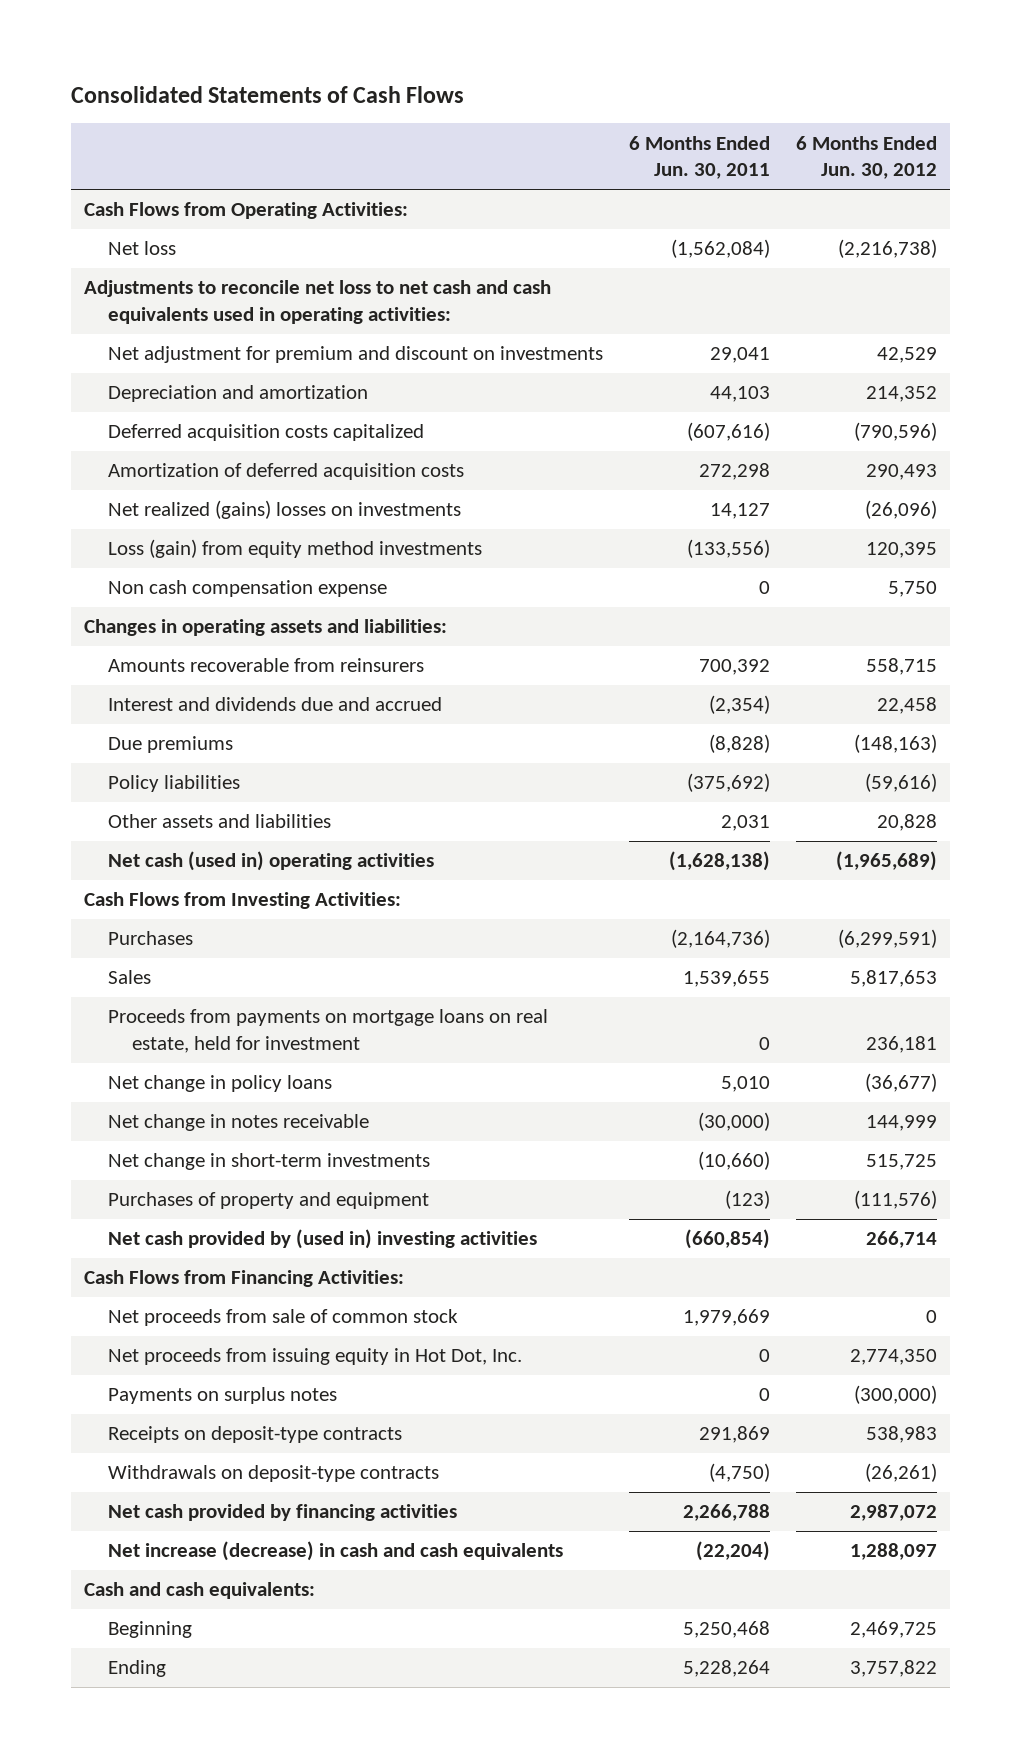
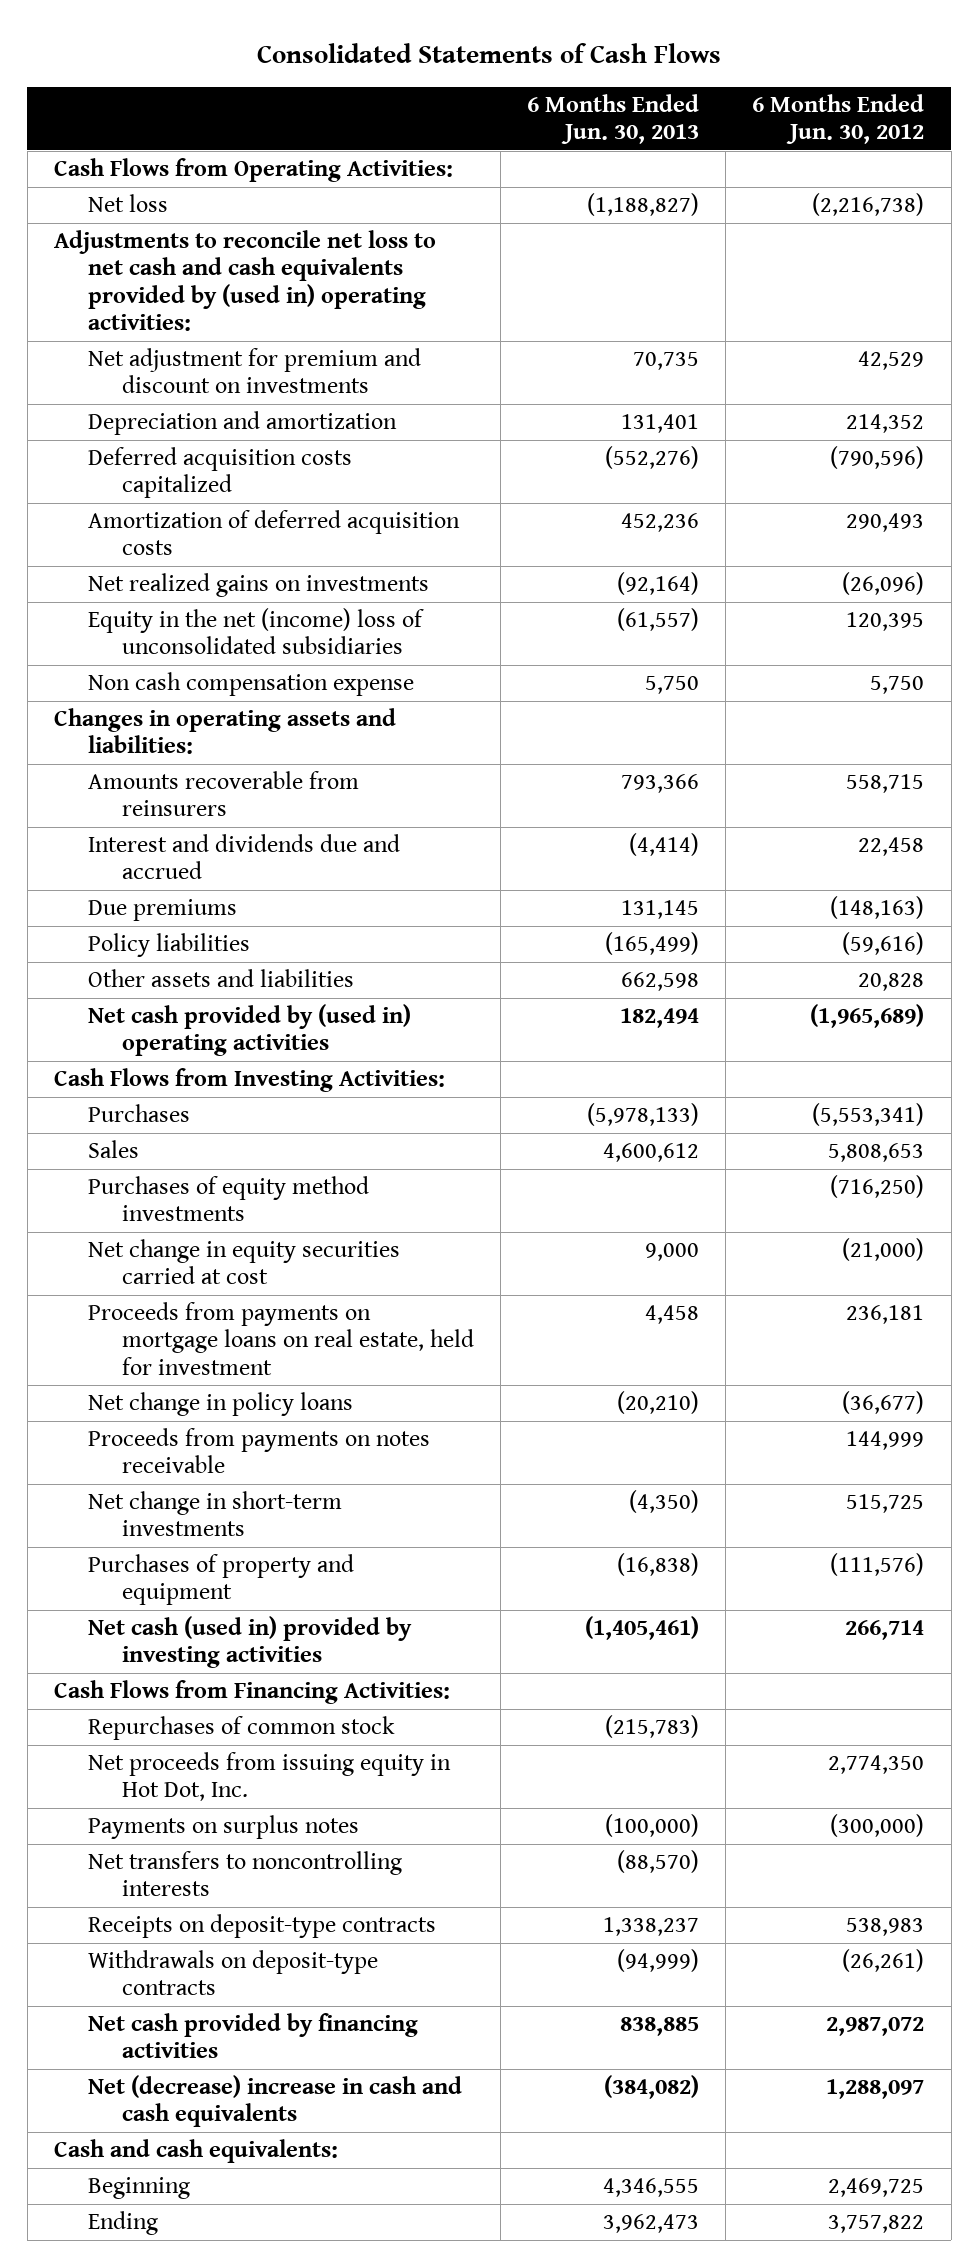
- | 6 Months Ended Jun. 30, 2011 | 6 Months Ended Jun. 30, 2012
+ | 6 Months Ended Jun. 30, 2013 | 6 Months Ended Jun. 30, 2012
- Adjustments to reconcile net loss to net cash and cash equivalents used in operating activities:
+ Adjustments to reconcile net loss to net cash and cash equivalents provided by (used in) operating activities:
- Net realized (gains) losses on investments | 14,127 | (26,096)
- Loss (gain) from equity method investments | (133,556) | 120,395
+ Net realized gains on investments | (92,164) | (26,096)
+ Equity in the net (income) loss of unconsolidated subsidiaries | (61,557) | 120,395
- Net cash (used in) operating activities | (1,628,138) | (1,965,689)
+ Net cash provided by (used in) operating activities | 182,494 | (1,965,689)
- Purchases | (2,164,736) | (6,299,591)
- Sales | 1,539,655 | 5,817,653
+ Purchases | (5,978,133) | (5,553,341)
+ Sales | 4,600,612 | 5,808,653
+ Purchases of equity method investments | | (716,250)
+ Net change in equity securities carried at cost | 9,000 | (21,000)
- Net change in notes receivable | (30,000) | 144,999
+ Proceeds from payments on notes receivable | | 144,999
- Net cash provided by (used in) investing activities | (660,854) | 266,714
+ Net cash (used in) provided by investing activities | (1,405,461) | 266,714
- Net proceeds from sale of common stock | 1,979,669 | 0
+ Repurchases of common stock | (215,783) |
+ Net transfers to noncontrolling interests | (88,570) |
- Net increase (decrease) in cash and cash equivalents | (22,204) | 1,288,097
+ Net (decrease) increase in cash and cash equivalents | (384,082) | 1,288,097

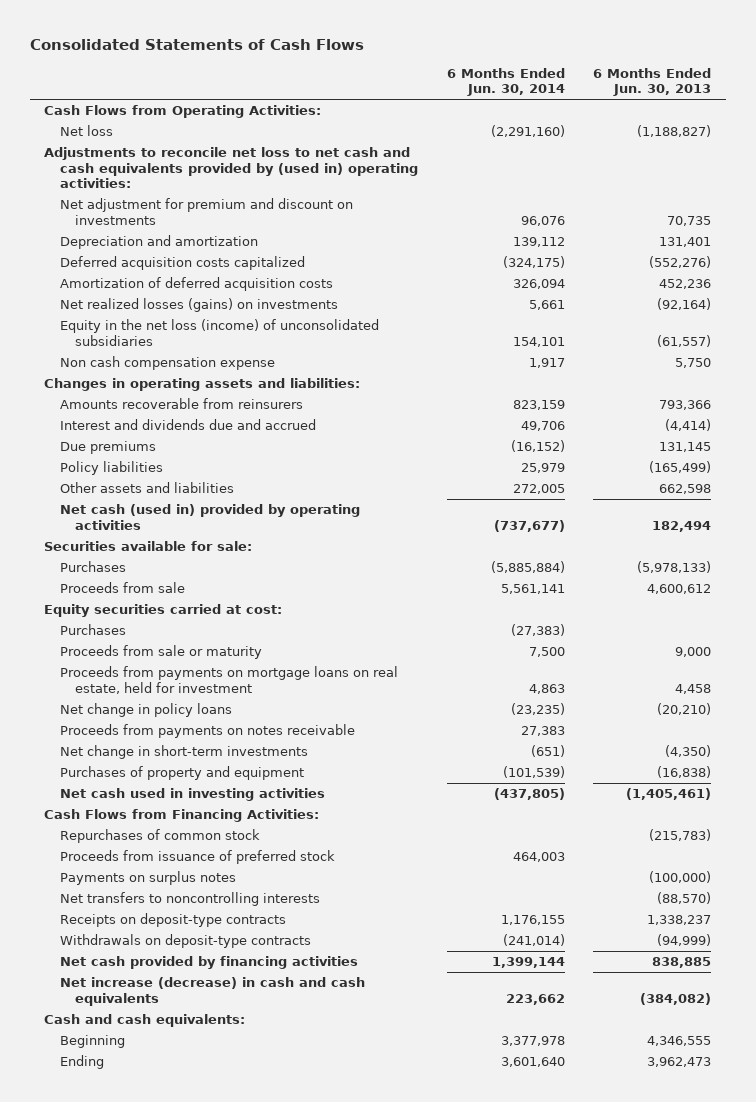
- | 6 Months Ended Jun. 30, 2013 | 6 Months Ended Jun. 30, 2012
+ | 6 Months Ended Jun. 30, 2014 | 6 Months Ended Jun. 30, 2013
- Net realized gains on investments | (92,164) | (26,096)
- Equity in the net (income) loss of unconsolidated subsidiaries | (61,557) | 120,395
+ Net realized losses (gains) on investments | 5,661 | (92,164)
+ Equity in the net loss (income) of unconsolidated subsidiaries | 154,101 | (61,557)
- Net cash provided by (used in) operating activities | 182,494 | (1,965,689)
- Cash Flows from Investing Activities:
+ Net cash (used in) provided by operating activities | (737,677) | 182,494
+ Securities available for sale:
- Sales | 4,600,612 | 5,808,653
- Purchases of equity method investments | | (716,250)
- Net change in equity securities carried at cost | 9,000 | (21,000)
+ Proceeds from sale | 5,561,141 | 4,600,612
+ Equity securities carried at cost:
+ Purchases | (27,383) |
+ Proceeds from sale or maturity | 7,500 | 9,000
- Net cash (used in) provided by investing activities | (1,405,461) | 266,714
+ Net cash used in investing activities | (437,805) | (1,405,461)
- Net proceeds from issuing equity in Hot Dot, Inc. | | 2,774,350
+ Proceeds from issuance of preferred stock | 464,003 |
- Net (decrease) increase in cash and cash equivalents | (384,082) | 1,288,097
+ Net increase (decrease) in cash and cash equivalents | 223,662 | (384,082)

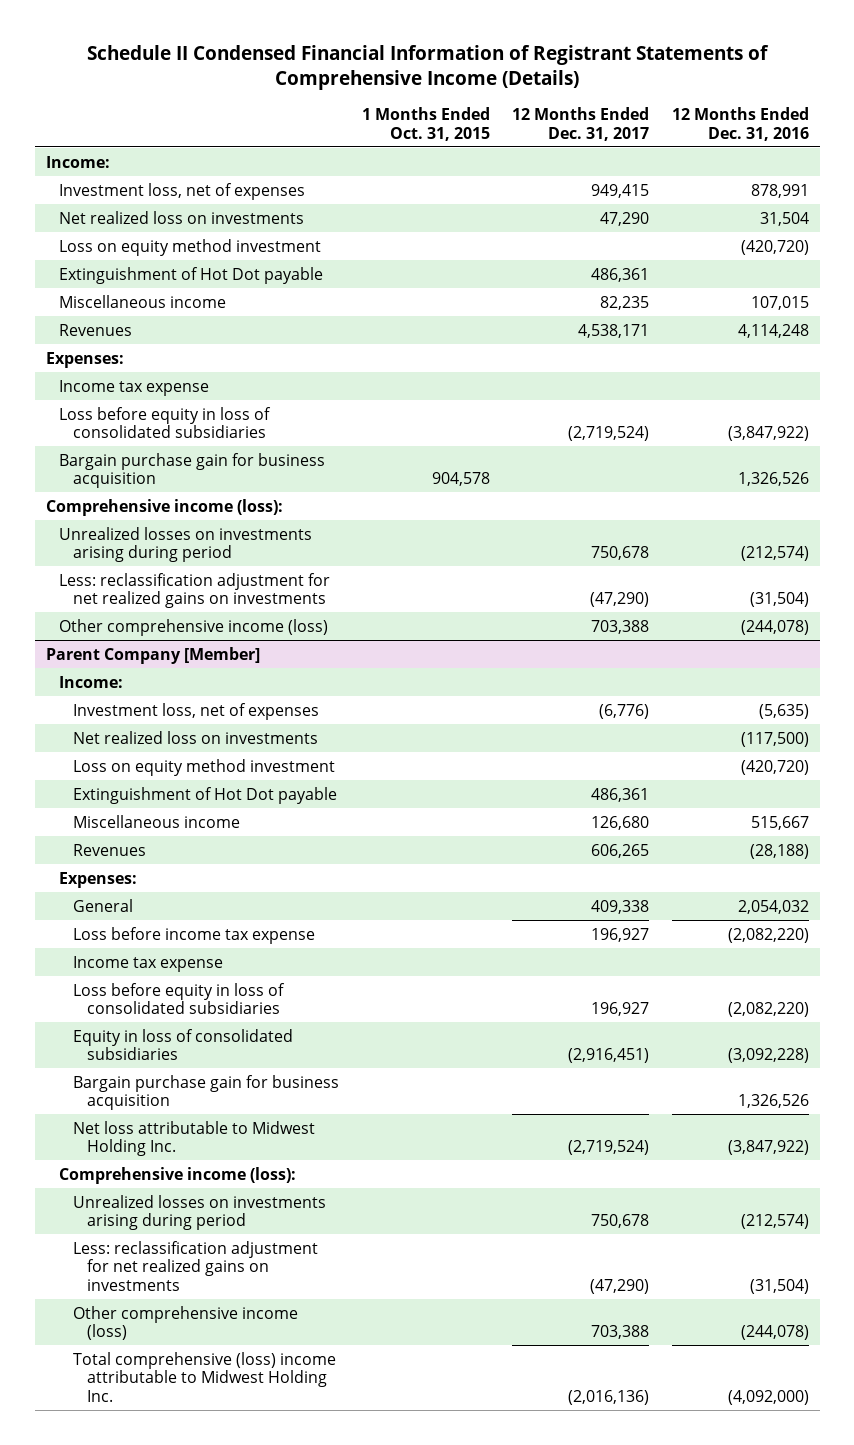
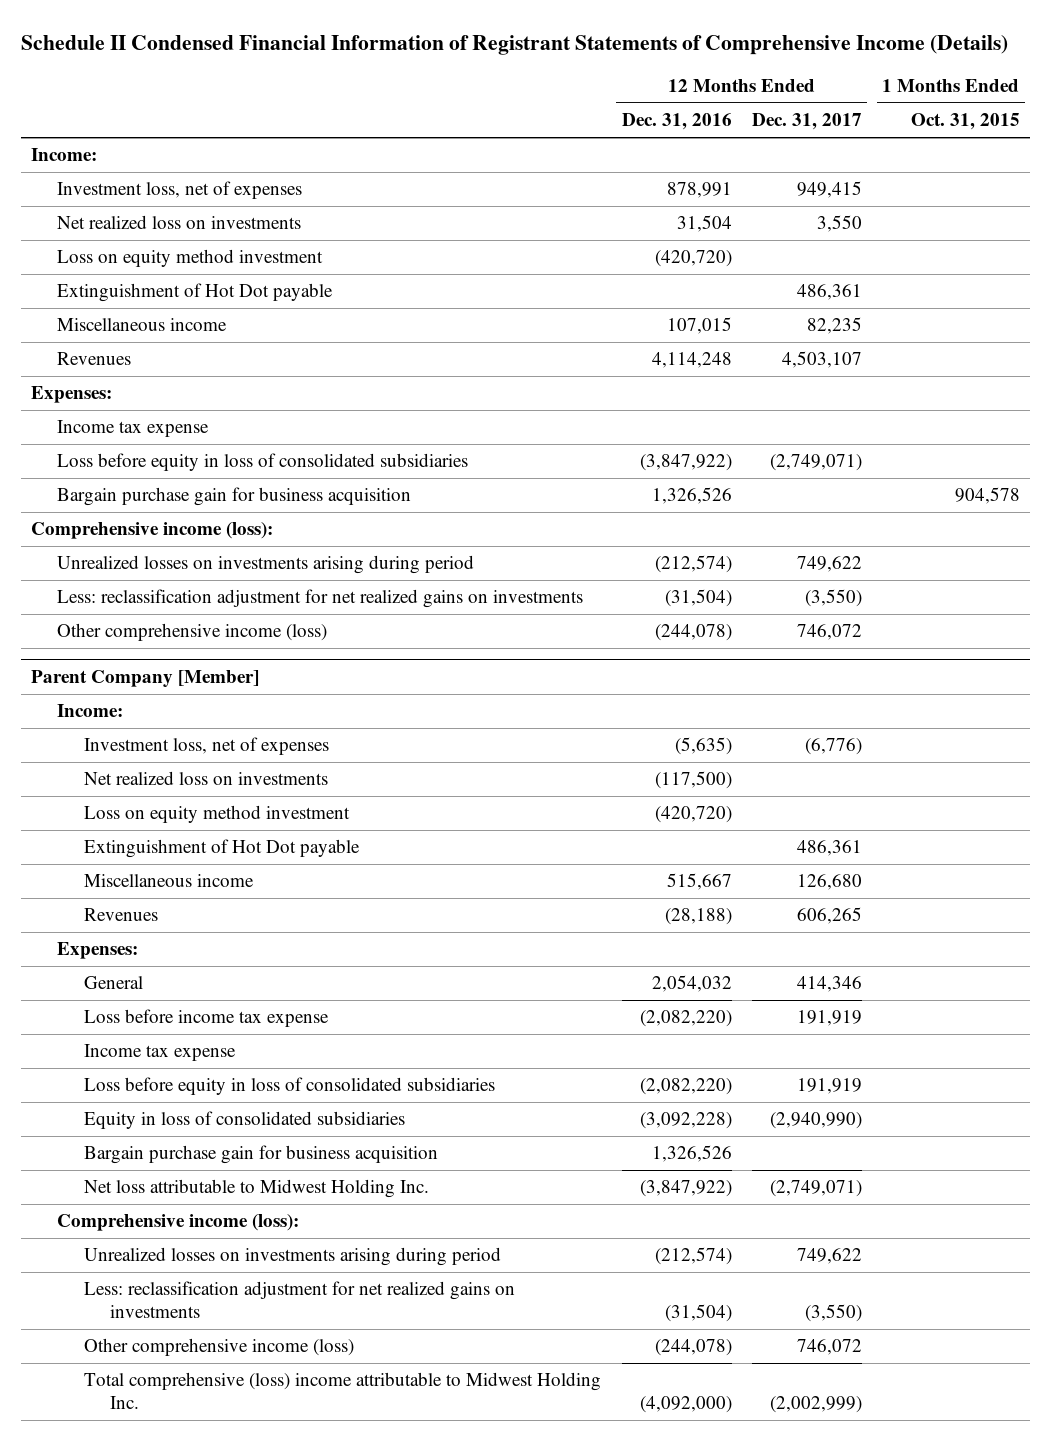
- | 1 Months Ended Oct. 31, 2015 | 12 Months Ended Dec. 31, 2017 | 12 Months Ended Dec. 31, 2016
+ | 12 Months Ended Dec. 31, 2016 | 12 Months Ended Dec. 31, 2017 | 1 Months Ended Oct. 31, 2015
- Net realized loss on investments | | 47,290 | 31,504
+ Net realized loss on investments | 31,504 | 3,550 |
- Revenues | | 4,538,171 | 4,114,248
+ Revenues | 4,114,248 | 4,503,107 |
- Loss before equity in loss of consolidated subsidiaries | | (2,719,524) | (3,847,922)
+ Loss before equity in loss of consolidated subsidiaries | (3,847,922) | (2,749,071) |
- Unrealized losses on investments arising during period | | 750,678 | (212,574)
- Less: reclassification adjustment for net realized gains on investments | | (47,290) | (31,504)
- Other comprehensive income (loss) | | 703,388 | (244,078)
+ Unrealized losses on investments arising during period | (212,574) | 749,622 |
+ Less: reclassification adjustment for net realized gains on investments | (31,504) | (3,550) |
+ Other comprehensive income (loss) | (244,078) | 746,072 |
@ Parent Company [Member]
- General | | 409,338 | 2,054,032
- Loss before income tax expense | | 196,927 | (2,082,220)
+ General | 2,054,032 | 414,346 |
+ Loss before income tax expense | (2,082,220) | 191,919 |
- Loss before equity in loss of consolidated subsidiaries | | 196,927 | (2,082,220)
- Equity in loss of consolidated subsidiaries | | (2,916,451) | (3,092,228)
+ Loss before equity in loss of consolidated subsidiaries | (2,082,220) | 191,919 |
+ Equity in loss of consolidated subsidiaries | (3,092,228) | (2,940,990) |
- Net loss attributable to Midwest Holding Inc. | | (2,719,524) | (3,847,922)
+ Net loss attributable to Midwest Holding Inc. | (3,847,922) | (2,749,071) |
- Unrealized losses on investments arising during period | | 750,678 | (212,574)
- Less: reclassification adjustment for net realized gains on investments | | (47,290) | (31,504)
- Other comprehensive income (loss) | | 703,388 | (244,078)
- Total comprehensive (loss) income attributable to Midwest Holding Inc. | | (2,016,136) | (4,092,000)
+ Unrealized losses on investments arising during period | (212,574) | 749,622 |
+ Less: reclassification adjustment for net realized gains on investments | (31,504) | (3,550) |
+ Other comprehensive income (loss) | (244,078) | 746,072 |
+ Total comprehensive (loss) income attributable to Midwest Holding Inc. | (4,092,000) | (2,002,999) |

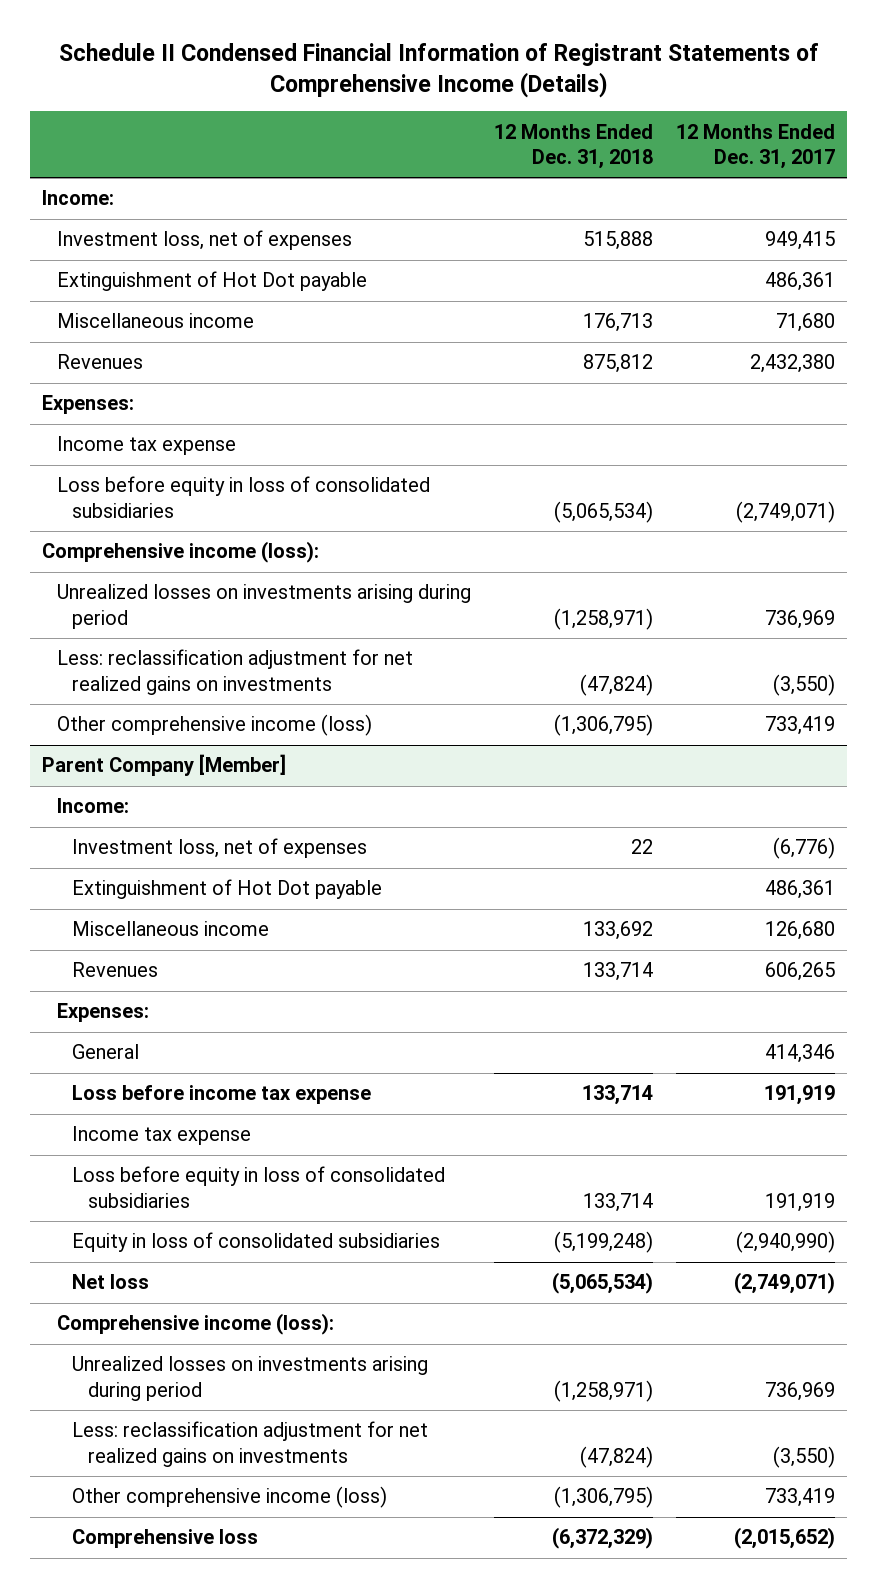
- | 12 Months Ended Dec. 31, 2016 | 12 Months Ended Dec. 31, 2017 | 1 Months Ended Oct. 31, 2015
+ | 12 Months Ended Dec. 31, 2018 | 12 Months Ended Dec. 31, 2017
- Net realized loss on investments | 31,504 | 3,550 |
- Loss on equity method investment | (420,720) | |
- Miscellaneous income | 107,015 | 82,235 |
- Revenues | 4,114,248 | 4,503,107 |
+ Miscellaneous income | 176,713 | 71,680
+ Revenues | 875,812 | 2,432,380
- Bargain purchase gain for business acquisition | 1,326,526 | | 904,578
- Unrealized losses on investments arising during period | (212,574) | 749,622 |
+ Unrealized losses on investments arising during period | (1,258,971) | 736,969
- Other comprehensive income (loss) | (244,078) | 746,072 |
+ Other comprehensive income (loss) | (1,306,795) | 733,419
@ Parent Company [Member]
- Net realized loss on investments | (117,500) | |
- Loss on equity method investment | (420,720) | |
- Bargain purchase gain for business acquisition | 1,326,526 | |
- Net loss attributable to Midwest Holding Inc. | (3,847,922) | (2,749,071) |
+ Net loss | (5,065,534) | (2,749,071)
- Unrealized losses on investments arising during period | (212,574) | 749,622 |
+ Unrealized losses on investments arising during period | (1,258,971) | 736,969
- Other comprehensive income (loss) | (244,078) | 746,072 |
- Total comprehensive (loss) income attributable to Midwest Holding Inc. | (4,092,000) | (2,002,999) |
+ Other comprehensive income (loss) | (1,306,795) | 733,419
+ Comprehensive loss | (6,372,329) | (2,015,652)

